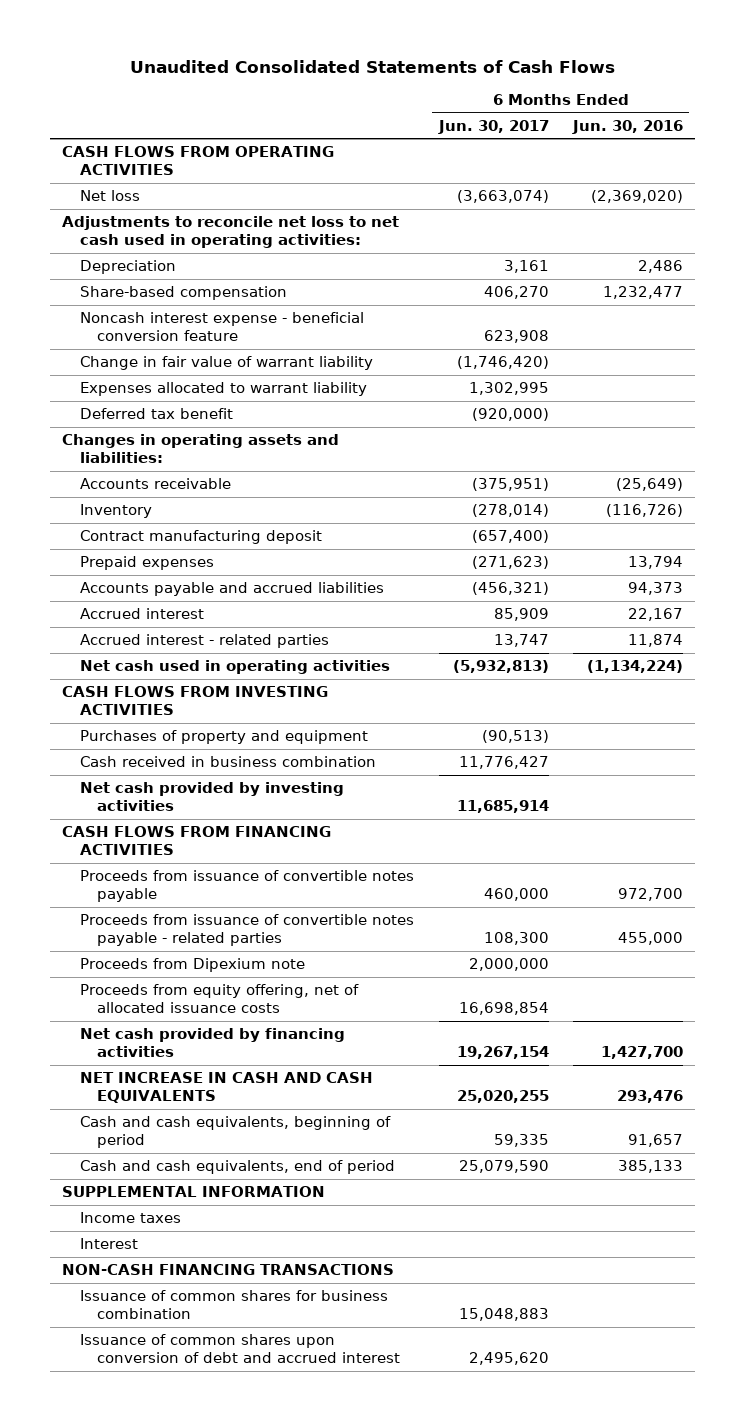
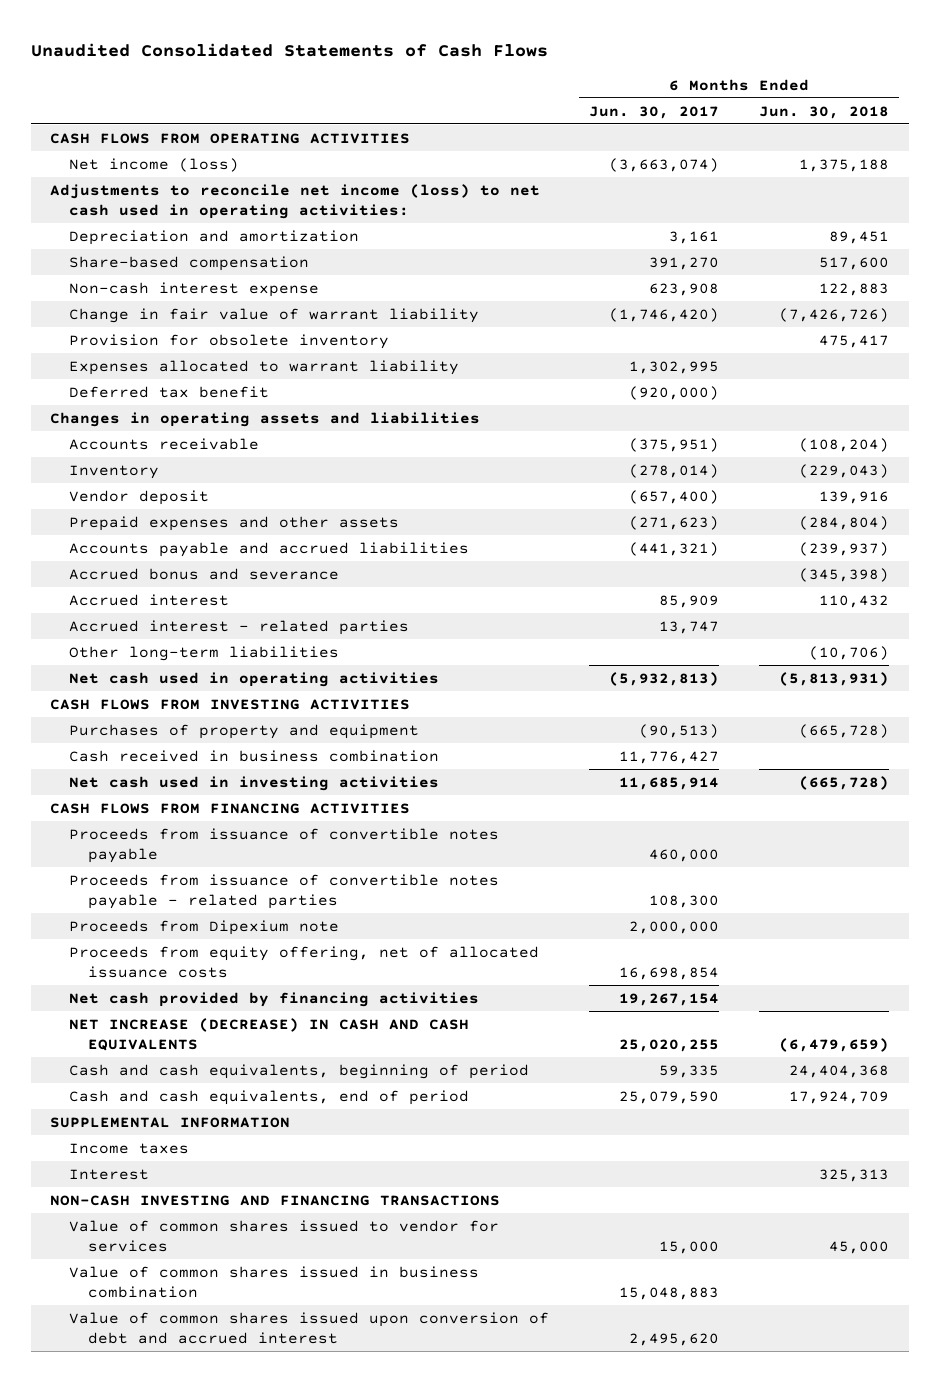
- | 6 Months Ended Jun. 30, 2017 | 6 Months Ended Jun. 30, 2016
+ | 6 Months Ended Jun. 30, 2017 | 6 Months Ended Jun. 30, 2018
- Net loss | (3,663,074) | (2,369,020)
- Adjustments to reconcile net loss to net cash used in operating activities:
- Depreciation | 3,161 | 2,486
- Share-based compensation | 406,270 | 1,232,477
- Noncash interest expense - beneficial conversion feature | 623,908 |
+ Net income (loss) | (3,663,074) | 1,375,188
+ Adjustments to reconcile net income (loss) to net cash used in operating activities:
+ Depreciation and amortization | 3,161 | 89,451
+ Share-based compensation | 391,270 | 517,600
+ Non-cash interest expense | 623,908 | 122,883
+ Provision for obsolete inventory | | 475,417
- Changes in operating assets and liabilities:
+ Changes in operating assets and liabilities
- Contract manufacturing deposit | (657,400) |
- Prepaid expenses | (271,623) | 13,794
- Accounts payable and accrued liabilities | (456,321) | 94,373
+ Vendor deposit | (657,400) | 139,916
+ Prepaid expenses and other assets | (271,623) | (284,804)
+ Accounts payable and accrued liabilities | (441,321) | (239,937)
+ Accrued bonus and severance | | (345,398)
+ Other long-term liabilities | | (10,706)
- Net cash provided by investing activities | 11,685,914 |
+ Net cash used in investing activities | 11,685,914 | (665,728)
- NET INCREASE IN CASH AND CASH EQUIVALENTS | 25,020,255 | 293,476
+ NET INCREASE (DECREASE) IN CASH AND CASH EQUIVALENTS | 25,020,255 | (6,479,659)
- NON-CASH FINANCING TRANSACTIONS
- Issuance of common shares for business combination | 15,048,883 |
- Issuance of common shares upon conversion of debt and accrued interest | 2,495,620 |
+ NON-CASH INVESTING AND FINANCING TRANSACTIONS
+ Value of common shares issued to vendor for services | 15,000 | 45,000
+ Value of common shares issued in business combination | 15,048,883 |
+ Value of common shares issued upon conversion of debt and accrued interest | 2,495,620 |

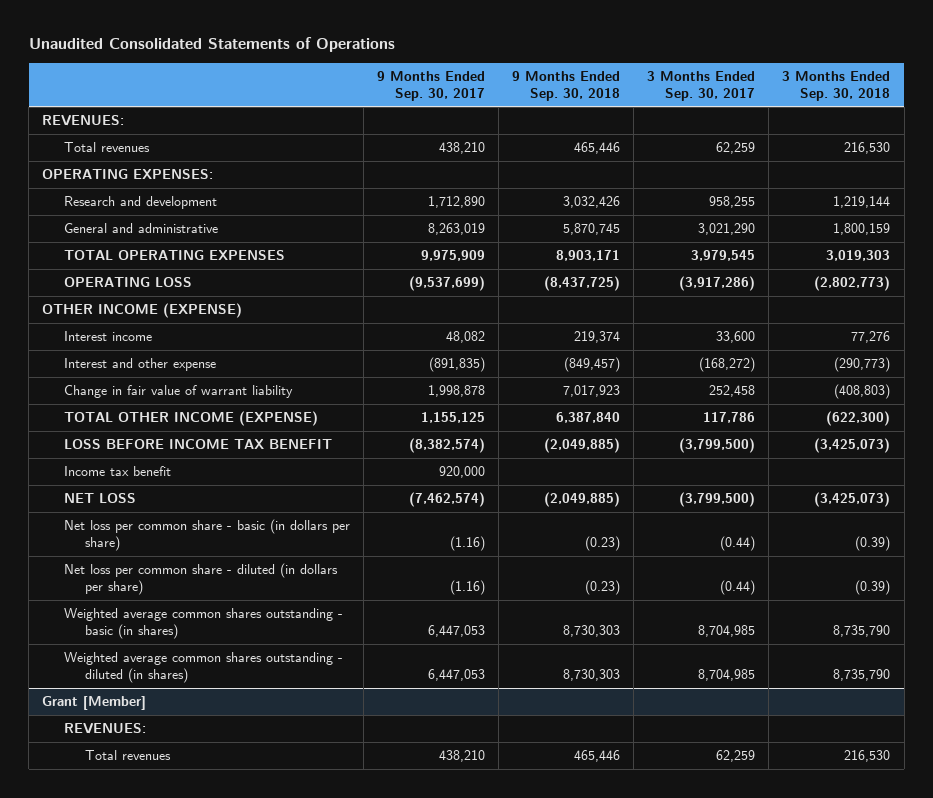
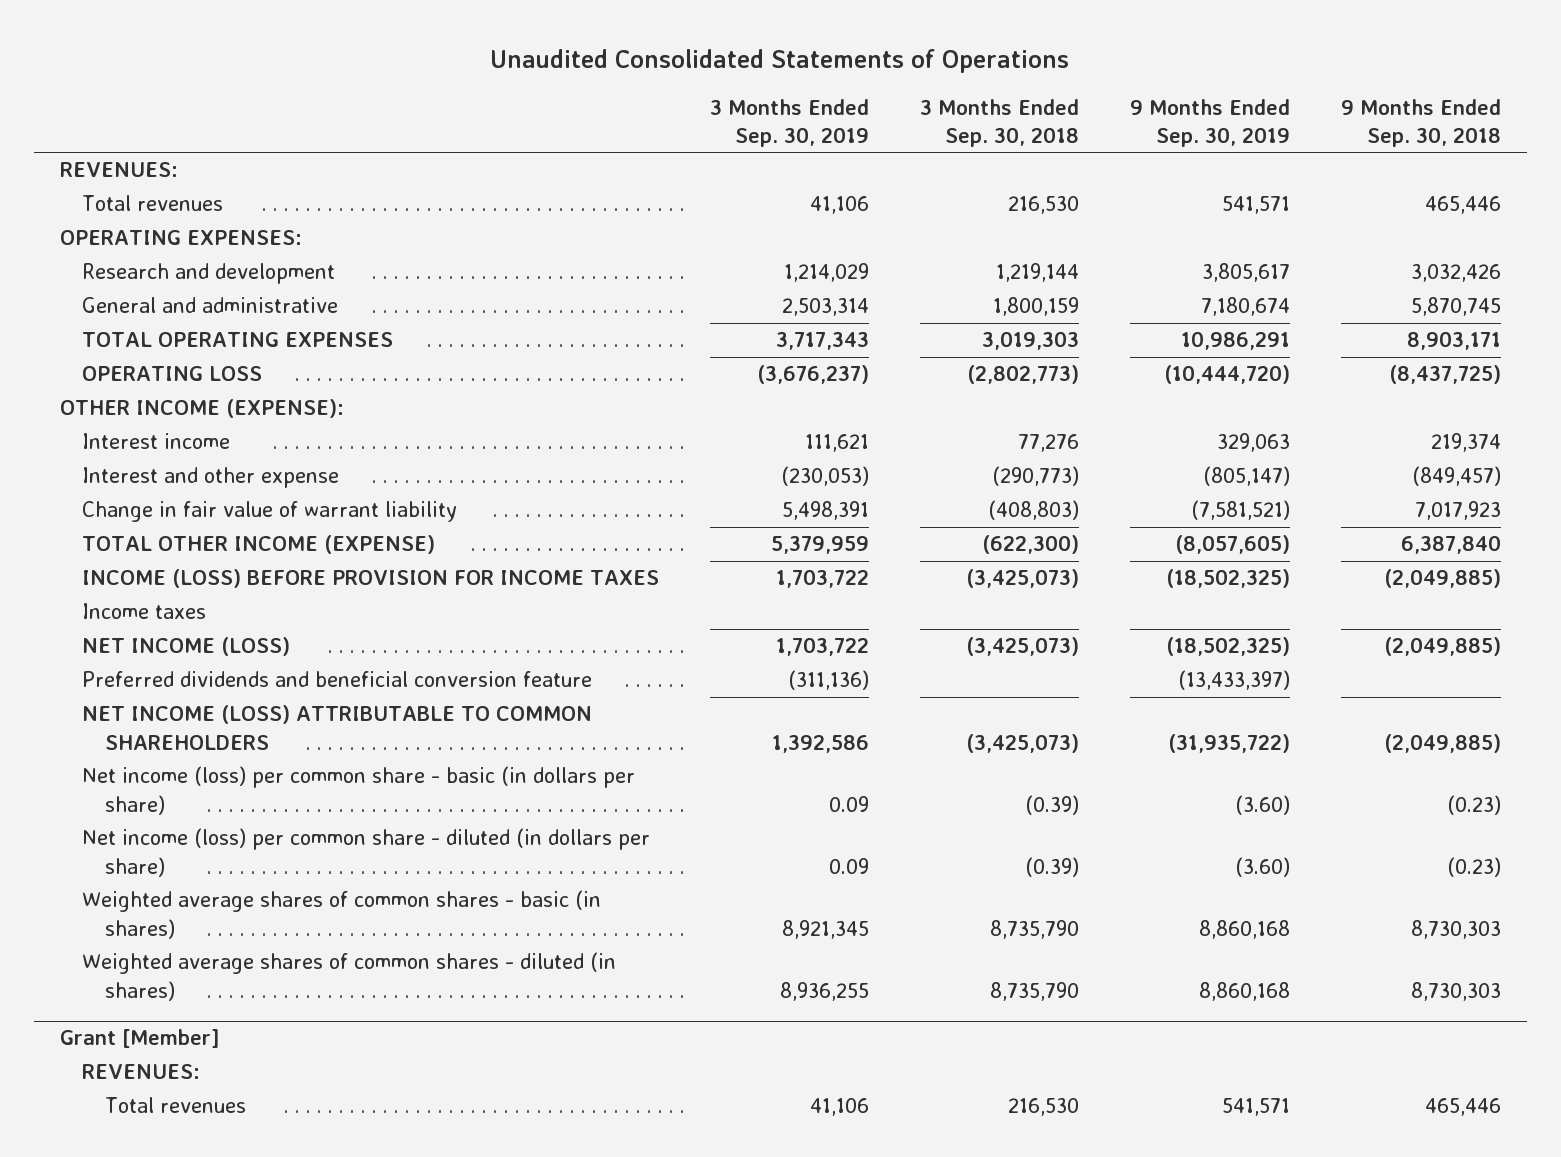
- | 9 Months Ended Sep. 30, 2017 | 9 Months Ended Sep. 30, 2018 | 3 Months Ended Sep. 30, 2017 | 3 Months Ended Sep. 30, 2018
+ | 3 Months Ended Sep. 30, 2019 | 3 Months Ended Sep. 30, 2018 | 9 Months Ended Sep. 30, 2019 | 9 Months Ended Sep. 30, 2018
- OTHER INCOME (EXPENSE)
+ OTHER INCOME (EXPENSE):
- LOSS BEFORE INCOME TAX BENEFIT | (8,382,574) | (2,049,885) | (3,799,500) | (3,425,073)
- Income tax benefit | 920,000 | | |
- NET LOSS | (7,462,574) | (2,049,885) | (3,799,500) | (3,425,073)
- Net loss per common share - basic (in dollars per share) | (1.16) | (0.23) | (0.44) | (0.39)
- Net loss per common share - diluted (in dollars per share) | (1.16) | (0.23) | (0.44) | (0.39)
- Weighted average common shares outstanding - basic (in shares) | 6,447,053 | 8,730,303 | 8,704,985 | 8,735,790
- Weighted average common shares outstanding - diluted (in shares) | 6,447,053 | 8,730,303 | 8,704,985 | 8,735,790
+ INCOME (LOSS) BEFORE PROVISION FOR INCOME TAXES | 1,703,722 | (3,425,073) | (18,502,325) | (2,049,885)
+ Income taxes
+ NET INCOME (LOSS) | 1,703,722 | (3,425,073) | (18,502,325) | (2,049,885)
+ Preferred dividends and beneficial conversion feature | (311,136) | | (13,433,397) |
+ NET INCOME (LOSS) ATTRIBUTABLE TO COMMON SHAREHOLDERS | 1,392,586 | (3,425,073) | (31,935,722) | (2,049,885)
+ Net income (loss) per common share - basic (in dollars per share) | 0.09 | (0.39) | (3.60) | (0.23)
+ Net income (loss) per common share - diluted (in dollars per share) | 0.09 | (0.39) | (3.60) | (0.23)
+ Weighted average shares of common shares - basic (in shares) | 8,921,345 | 8,735,790 | 8,860,168 | 8,730,303
+ Weighted average shares of common shares - diluted (in shares) | 8,936,255 | 8,735,790 | 8,860,168 | 8,730,303

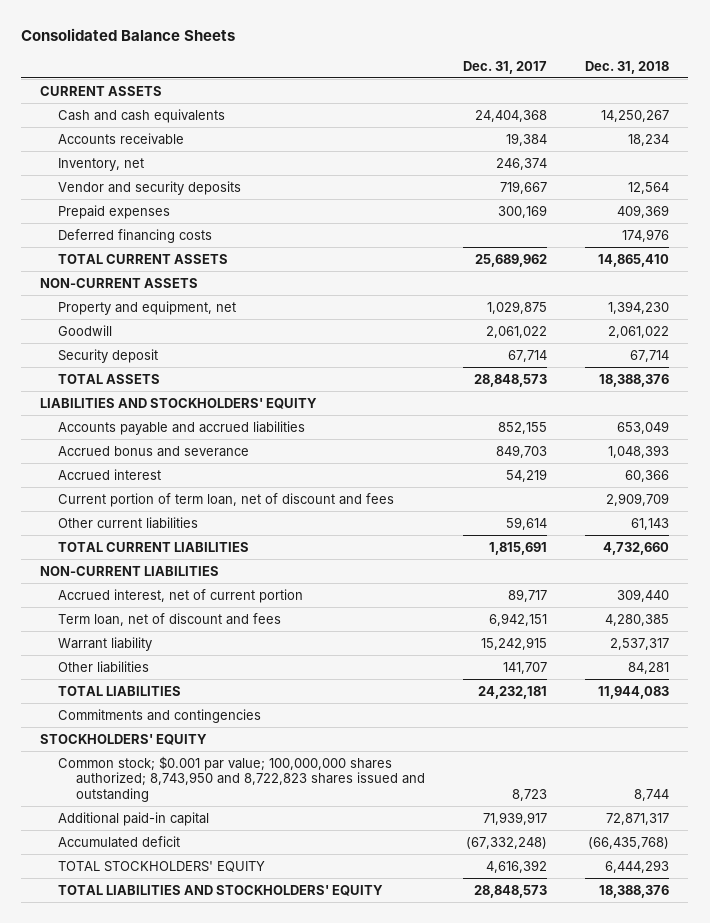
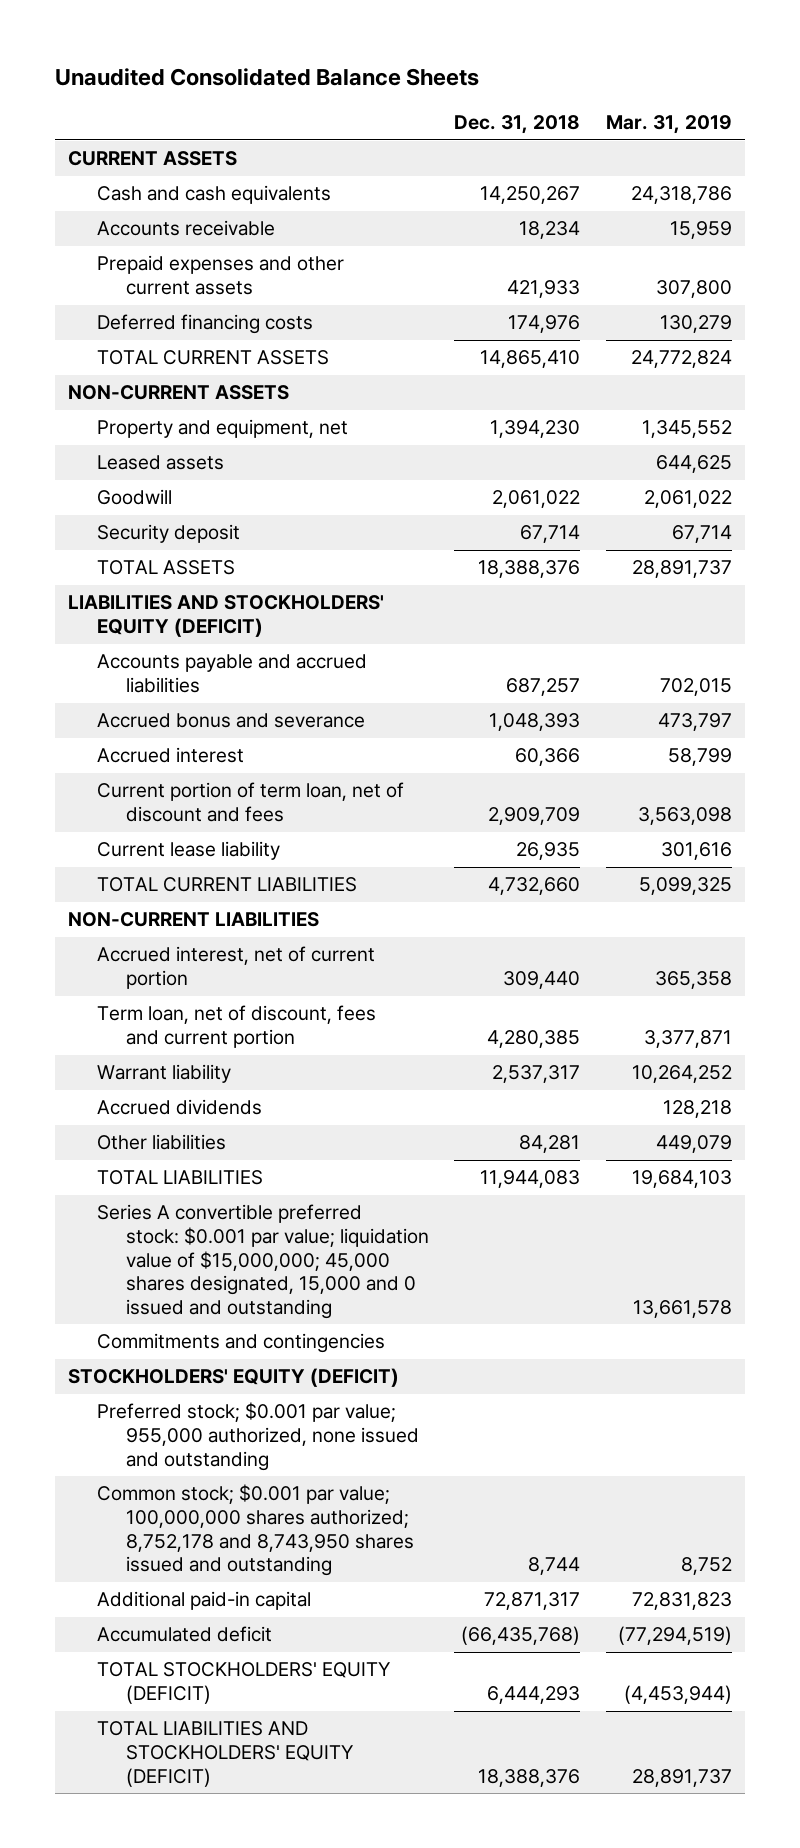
- Consolidated Balance Sheets
+ Unaudited Consolidated Balance Sheets
- | Dec. 31, 2017 | Dec. 31, 2018
+ | Dec. 31, 2018 | Mar. 31, 2019
- Inventory, net | 246,374 |
- Vendor and security deposits | 719,667 | 12,564
- Prepaid expenses | 300,169 | 409,369
+ Prepaid expenses and other current assets | 421,933 | 307,800
+ Leased assets | | 644,625
- LIABILITIES AND STOCKHOLDERS' EQUITY
- Accounts payable and accrued liabilities | 852,155 | 653,049
+ LIABILITIES AND STOCKHOLDERS' EQUITY (DEFICIT)
+ Accounts payable and accrued liabilities | 687,257 | 702,015
- Other current liabilities | 59,614 | 61,143
+ Current lease liability | 26,935 | 301,616
- Term loan, net of discount and fees | 6,942,151 | 4,280,385
+ Term loan, net of discount, fees and current portion | 4,280,385 | 3,377,871
+ Accrued dividends | | 128,218
+ Series A convertible preferred stock: $0.001 par value; liquidation value of $15,000,000; 45,000 shares designated, 15,000 and 0 issued and outstanding | | 13,661,578
- STOCKHOLDERS' EQUITY
- Common stock; $0.001 par value; 100,000,000 shares authorized; 8,743,950 and 8,722,823 shares issued and outstanding | 8,723 | 8,744
+ STOCKHOLDERS' EQUITY (DEFICIT)
+ Preferred stock; $0.001 par value; 955,000 authorized, none issued and outstanding
+ Common stock; $0.001 par value; 100,000,000 shares authorized; 8,752,178 and 8,743,950 shares issued and outstanding | 8,744 | 8,752
- TOTAL STOCKHOLDERS' EQUITY | 4,616,392 | 6,444,293
- TOTAL LIABILITIES AND STOCKHOLDERS' EQUITY | 28,848,573 | 18,388,376
+ TOTAL STOCKHOLDERS' EQUITY (DEFICIT) | 6,444,293 | (4,453,944)
+ TOTAL LIABILITIES AND STOCKHOLDERS' EQUITY (DEFICIT) | 18,388,376 | 28,891,737

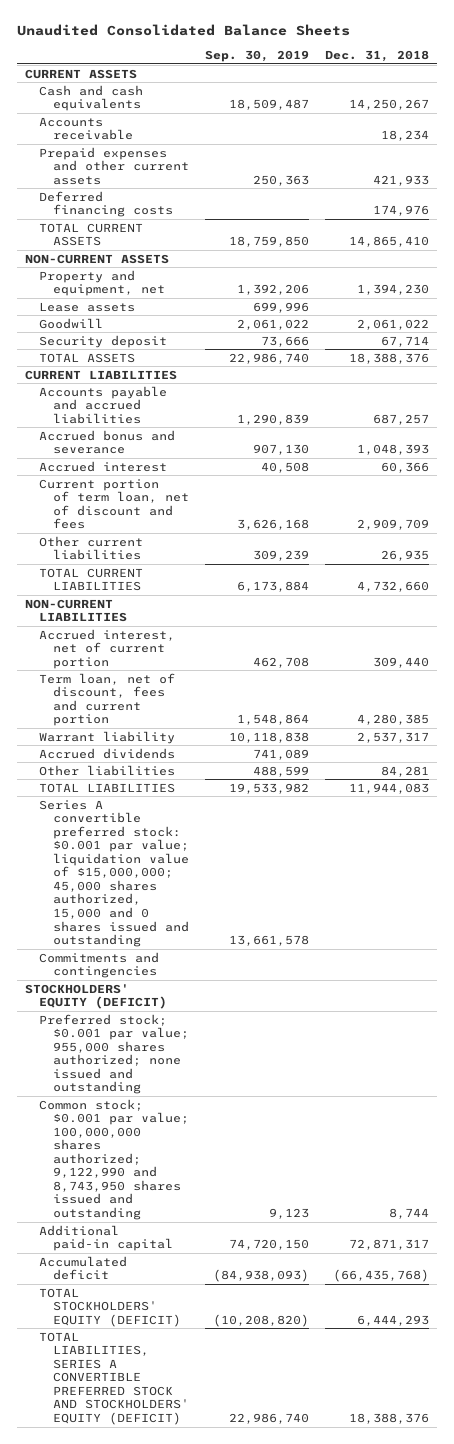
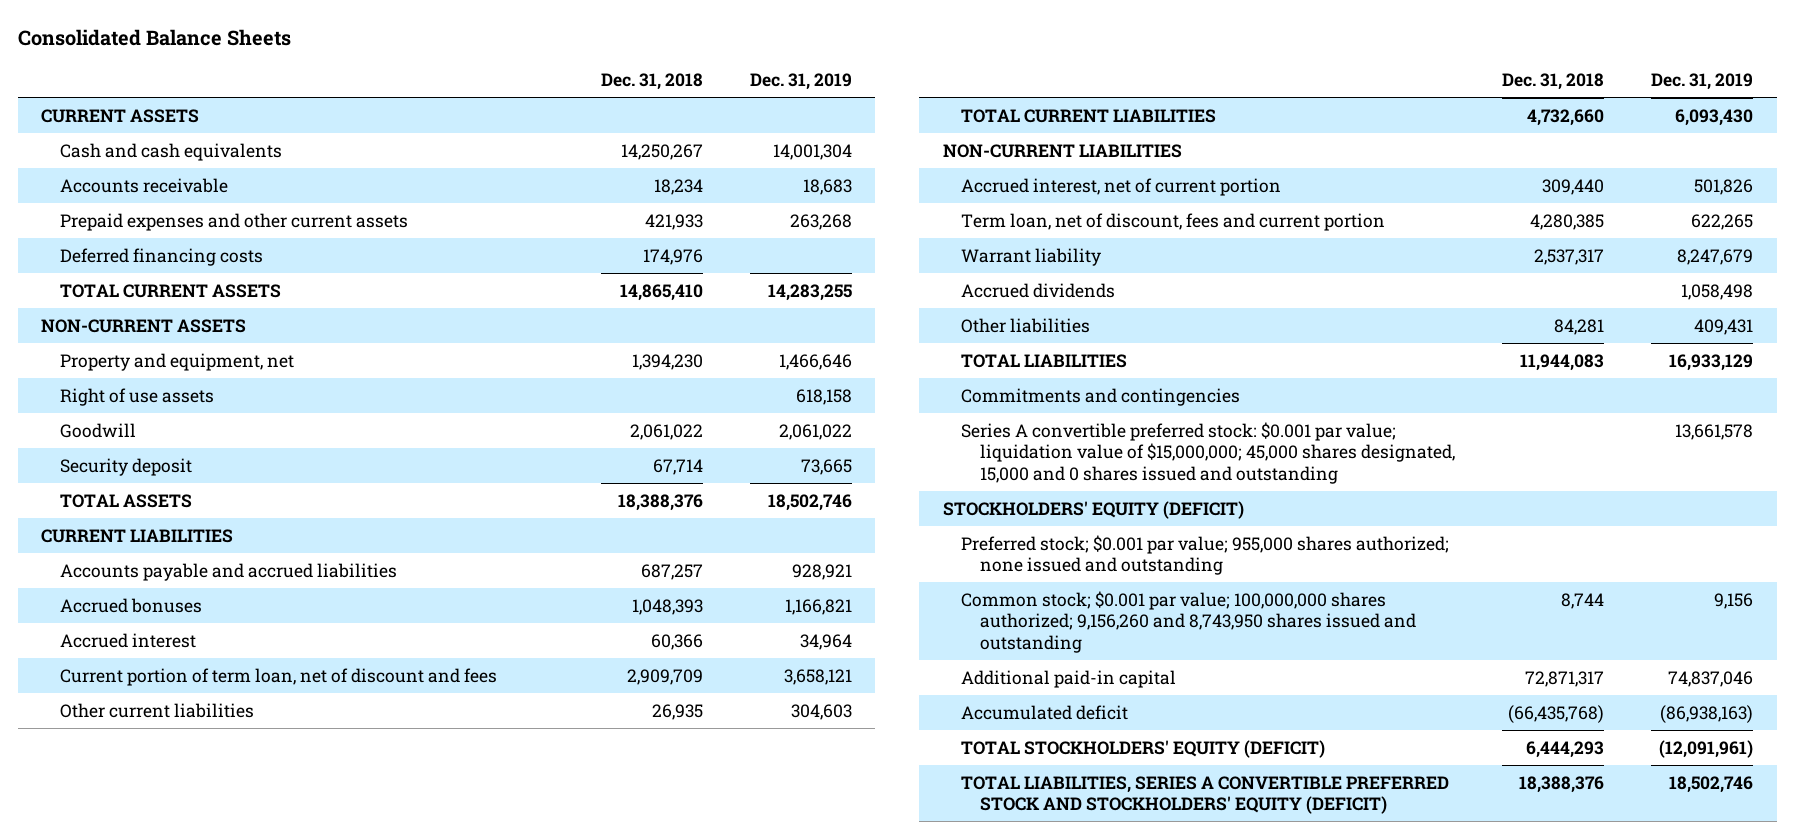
- Unaudited Consolidated Balance Sheets
+ Consolidated Balance Sheets
- | Sep. 30, 2019 | Dec. 31, 2018
+ | Dec. 31, 2018 | Dec. 31, 2019
- Lease assets | 699,996 |
+ Right of use assets | | 618,158
- Accrued bonus and severance | 907,130 | 1,048,393
+ Accrued bonuses | 1,048,393 | 1,166,821
- Series A convertible preferred stock: $0.001 par value; liquidation value of $15,000,000; 45,000 shares authorized, 15,000 and 0 shares issued and outstanding | 13,661,578 |
+ Series A convertible preferred stock: $0.001 par value; liquidation value of $15,000,000; 45,000 shares designated, 15,000 and 0 shares issued and outstanding | | 13,661,578
- Common stock; $0.001 par value; 100,000,000 shares authorized; 9,122,990 and 8,743,950 shares issued and outstanding | 9,123 | 8,744
+ Common stock; $0.001 par value; 100,000,000 shares authorized; 9,156,260 and 8,743,950 shares issued and outstanding | 8,744 | 9,156

